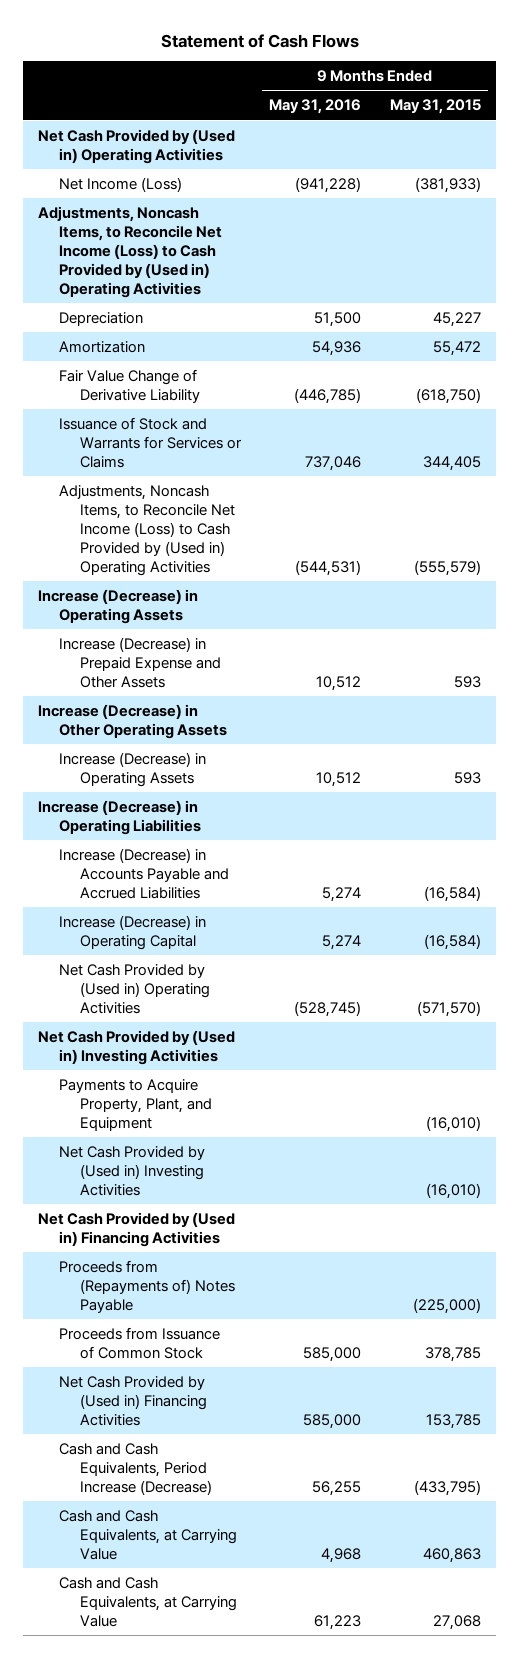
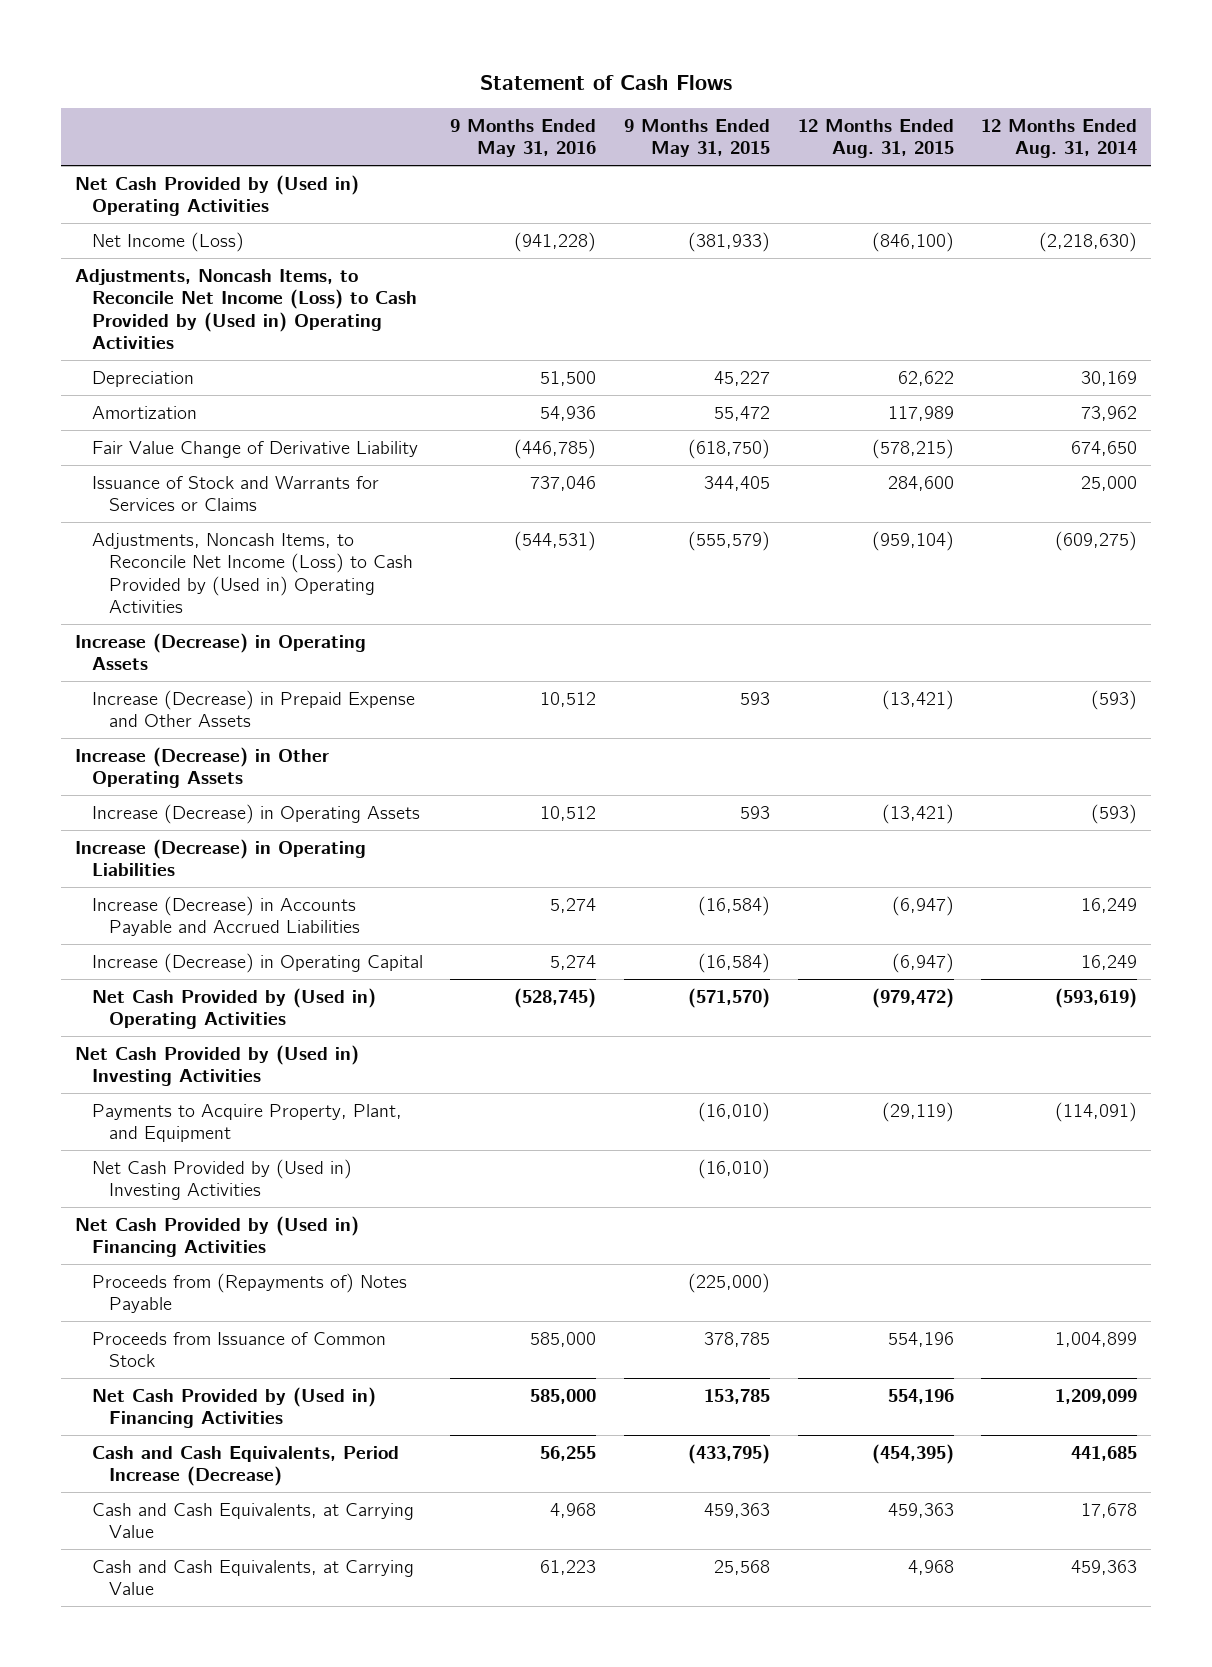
- | 9 Months Ended May 31, 2016 | 9 Months Ended May 31, 2015
+ | 9 Months Ended May 31, 2016 | 9 Months Ended May 31, 2015 | 12 Months Ended Aug. 31, 2015 | 12 Months Ended Aug. 31, 2014
- Cash and Cash Equivalents, at Carrying Value | 4,968 | 460,863
- Cash and Cash Equivalents, at Carrying Value | 61,223 | 27,068
+ Cash and Cash Equivalents, at Carrying Value | 4,968 | 459,363 | 459,363 | 17,678
+ Cash and Cash Equivalents, at Carrying Value | 61,223 | 25,568 | 4,968 | 459,363

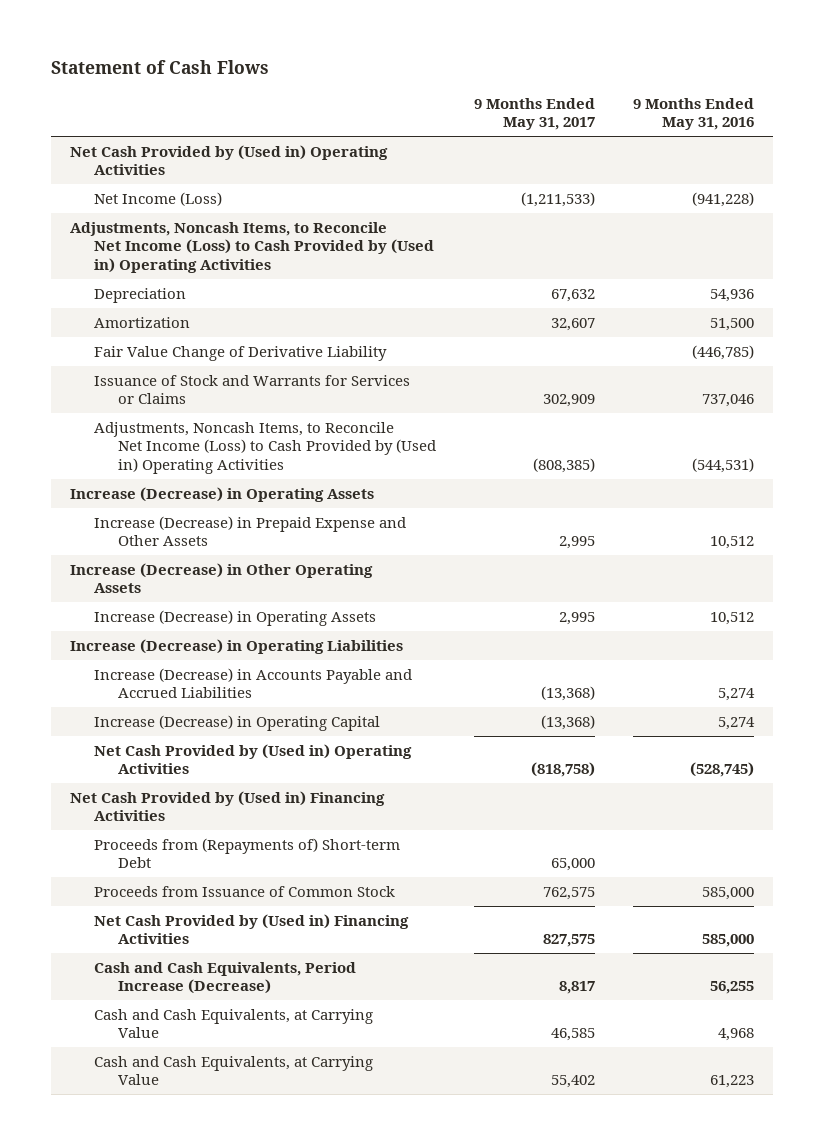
- | 9 Months Ended May 31, 2016 | 9 Months Ended May 31, 2015 | 12 Months Ended Aug. 31, 2015 | 12 Months Ended Aug. 31, 2014
+ | 9 Months Ended May 31, 2017 | 9 Months Ended May 31, 2016
- Depreciation | 51,500 | 45,227 | 62,622 | 30,169
- Amortization | 54,936 | 55,472 | 117,989 | 73,962
+ Depreciation | 67,632 | 54,936
+ Amortization | 32,607 | 51,500
- Net Cash Provided by (Used in) Investing Activities
- Payments to Acquire Property, Plant, and Equipment | | (16,010) | (29,119) | (114,091)
- Net Cash Provided by (Used in) Investing Activities | | (16,010) | |
- Proceeds from (Repayments of) Notes Payable | | (225,000) | |
+ Proceeds from (Repayments of) Short-term Debt | 65,000 |

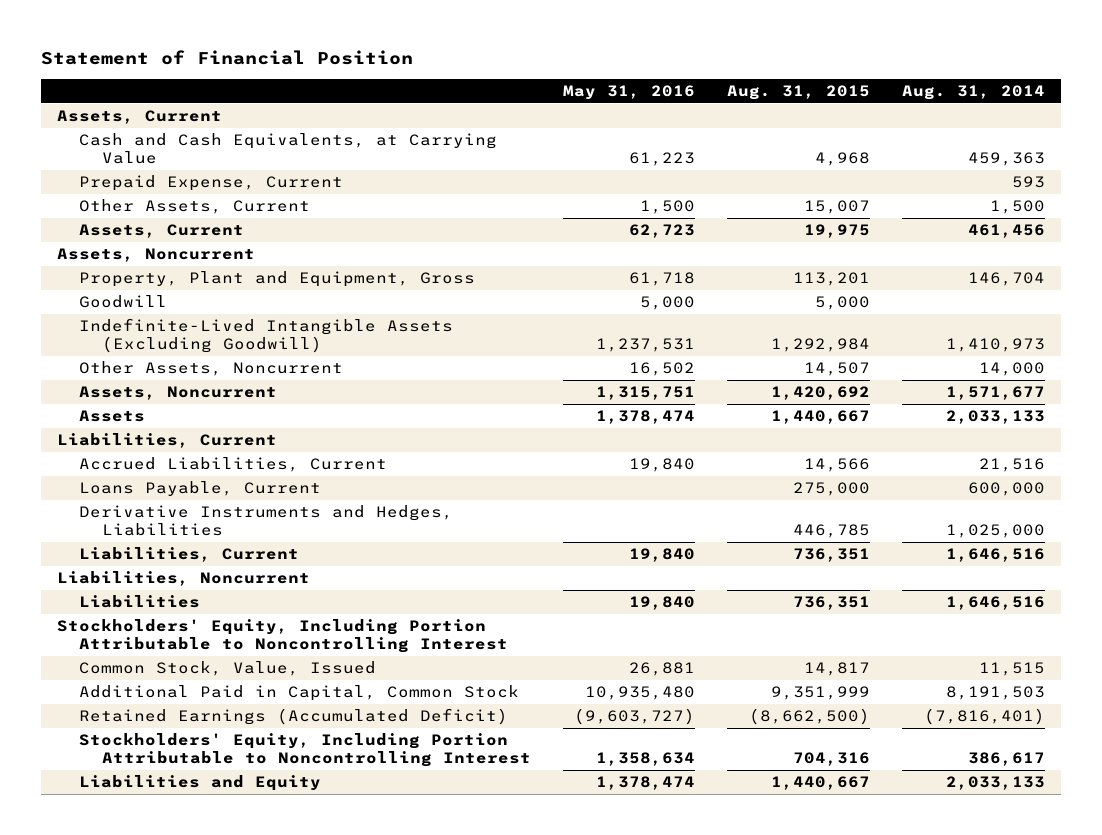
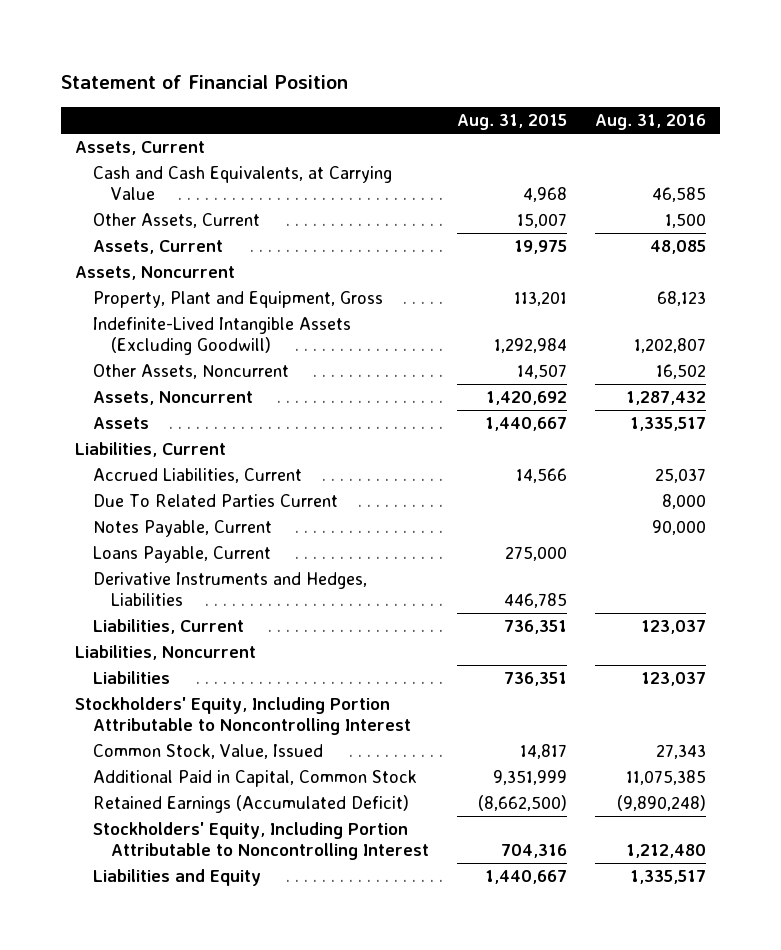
- | May 31, 2016 | Aug. 31, 2015 | Aug. 31, 2014
+ | Aug. 31, 2015 | Aug. 31, 2016
- Prepaid Expense, Current | | | 593
- Goodwill | 5,000 | 5,000 |
+ Due To Related Parties Current | | 8,000
+ Notes Payable, Current | | 90,000

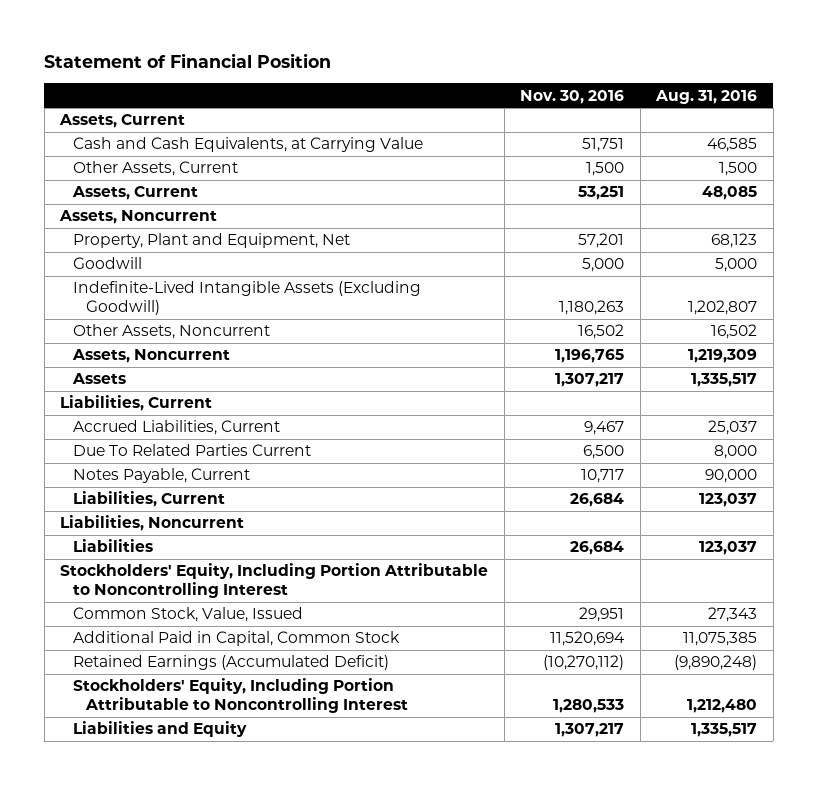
- | Aug. 31, 2015 | Aug. 31, 2016
+ | Nov. 30, 2016 | Aug. 31, 2016
- Property, Plant and Equipment, Gross | 113,201 | 68,123
+ Property, Plant and Equipment, Net | 57,201 | 68,123
+ Goodwill | 5,000 | 5,000
- Assets, Noncurrent | 1,420,692 | 1,287,432
+ Assets, Noncurrent | 1,196,765 | 1,219,309
- Loans Payable, Current | 275,000 |
- Derivative Instruments and Hedges, Liabilities | 446,785 |

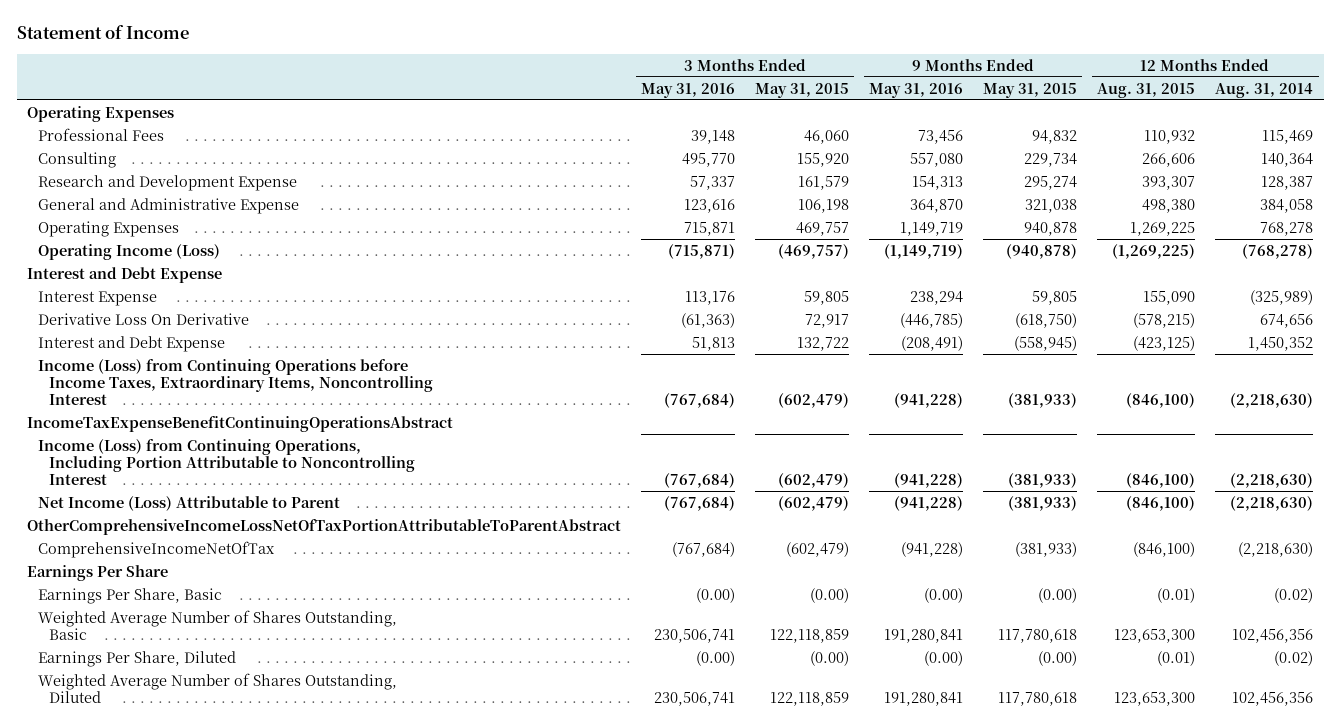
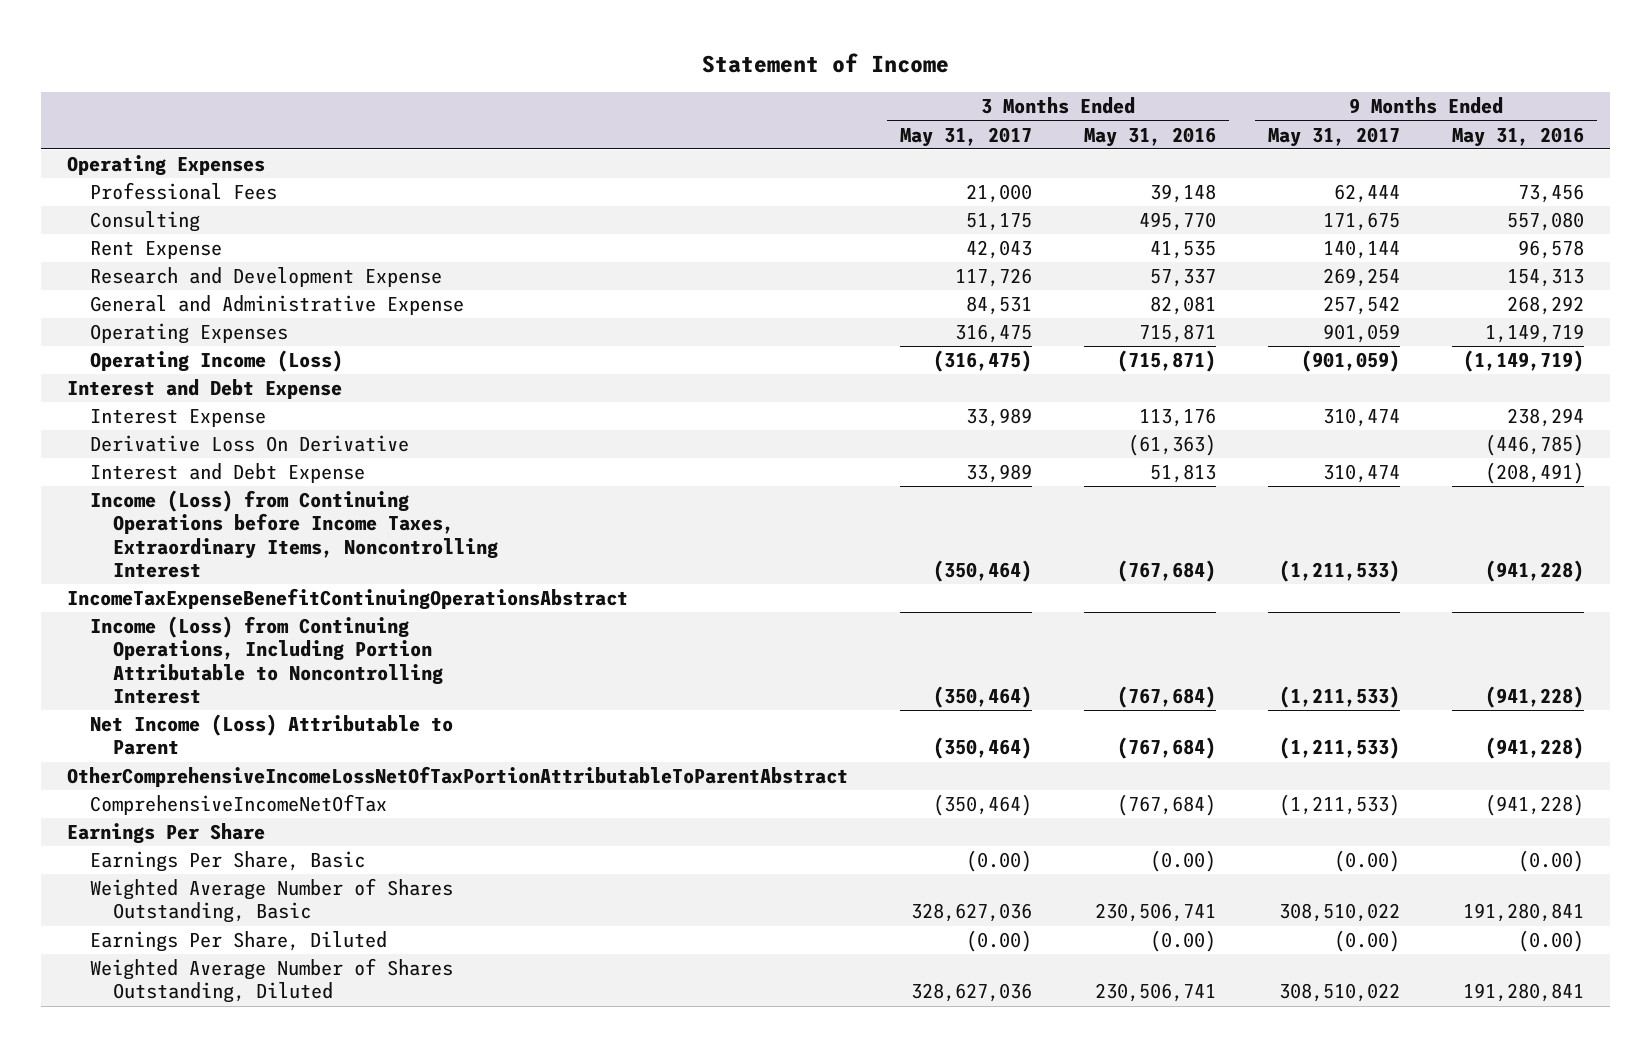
- | 3 Months Ended May 31, 2016 | 3 Months Ended May 31, 2015 | 9 Months Ended May 31, 2016 | 9 Months Ended May 31, 2015 | 12 Months Ended Aug. 31, 2015 | 12 Months Ended Aug. 31, 2014
+ | 3 Months Ended May 31, 2017 | 3 Months Ended May 31, 2016 | 9 Months Ended May 31, 2017 | 9 Months Ended May 31, 2016
+ Rent Expense | 42,043 | 41,535 | 140,144 | 96,578
- General and Administrative Expense | 123,616 | 106,198 | 364,870 | 321,038 | 498,380 | 384,058
+ General and Administrative Expense | 84,531 | 82,081 | 257,542 | 268,292

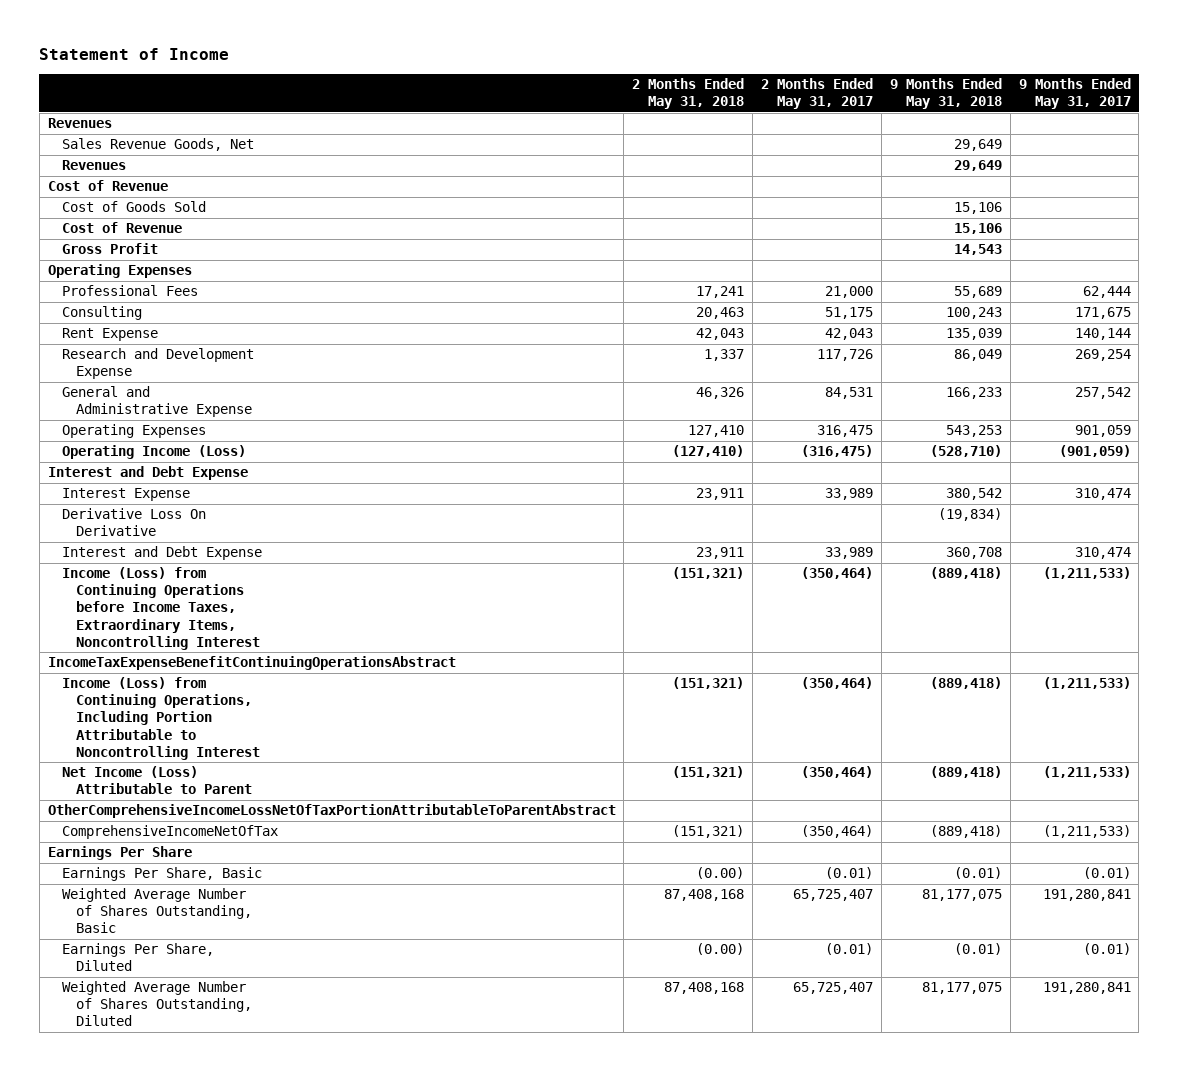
- | 3 Months Ended May 31, 2017 | 3 Months Ended May 31, 2016 | 9 Months Ended May 31, 2017 | 9 Months Ended May 31, 2016
+ | 2 Months Ended May 31, 2018 | 2 Months Ended May 31, 2017 | 9 Months Ended May 31, 2018 | 9 Months Ended May 31, 2017
+ Revenues
+ Sales Revenue Goods, Net | | | 29,649 |
+ Revenues | | | 29,649 |
+ Cost of Revenue
+ Cost of Goods Sold | | | 15,106 |
+ Cost of Revenue | | | 15,106 |
+ Gross Profit | | | 14,543 |
- Earnings Per Share, Basic | (0.00) | (0.00) | (0.00) | (0.00)
- Weighted Average Number of Shares Outstanding, Basic | 328,627,036 | 230,506,741 | 308,510,022 | 191,280,841
- Earnings Per Share, Diluted | (0.00) | (0.00) | (0.00) | (0.00)
- Weighted Average Number of Shares Outstanding, Diluted | 328,627,036 | 230,506,741 | 308,510,022 | 191,280,841
+ Earnings Per Share, Basic | (0.00) | (0.01) | (0.01) | (0.01)
+ Weighted Average Number of Shares Outstanding, Basic | 87,408,168 | 65,725,407 | 81,177,075 | 191,280,841
+ Earnings Per Share, Diluted | (0.00) | (0.01) | (0.01) | (0.01)
+ Weighted Average Number of Shares Outstanding, Diluted | 87,408,168 | 65,725,407 | 81,177,075 | 191,280,841

